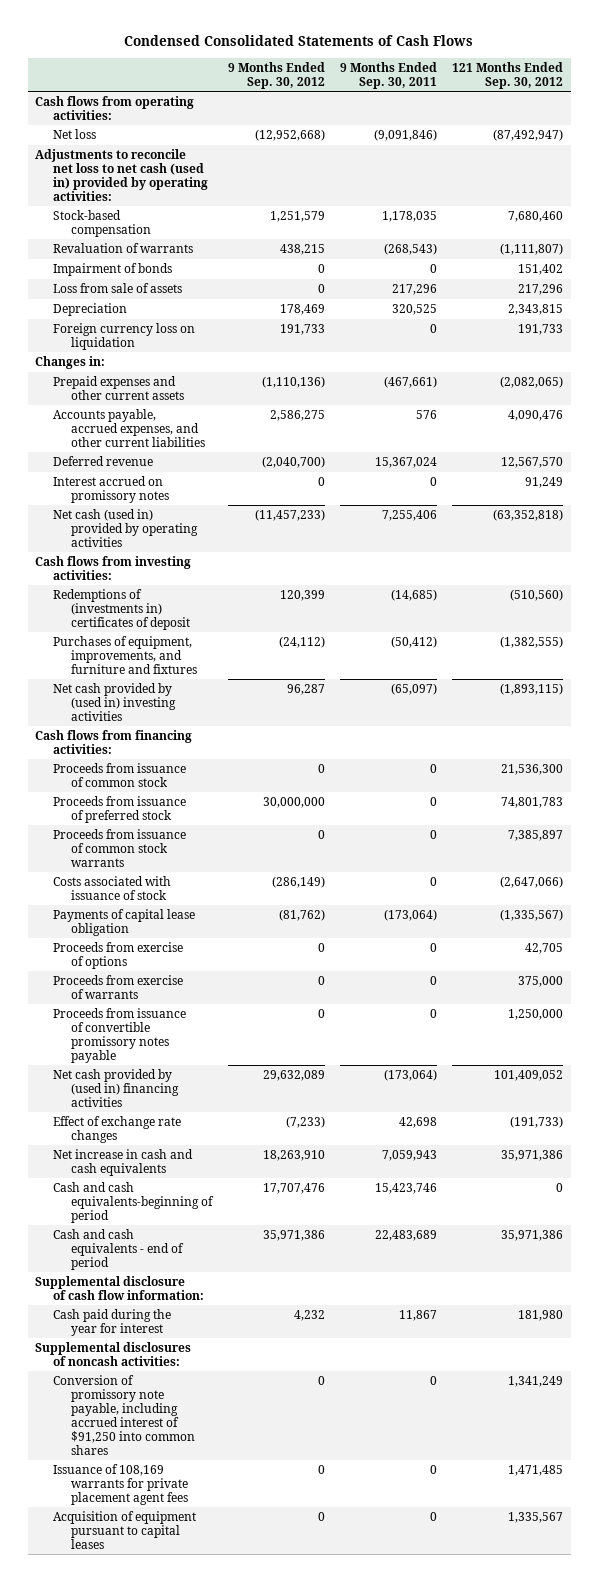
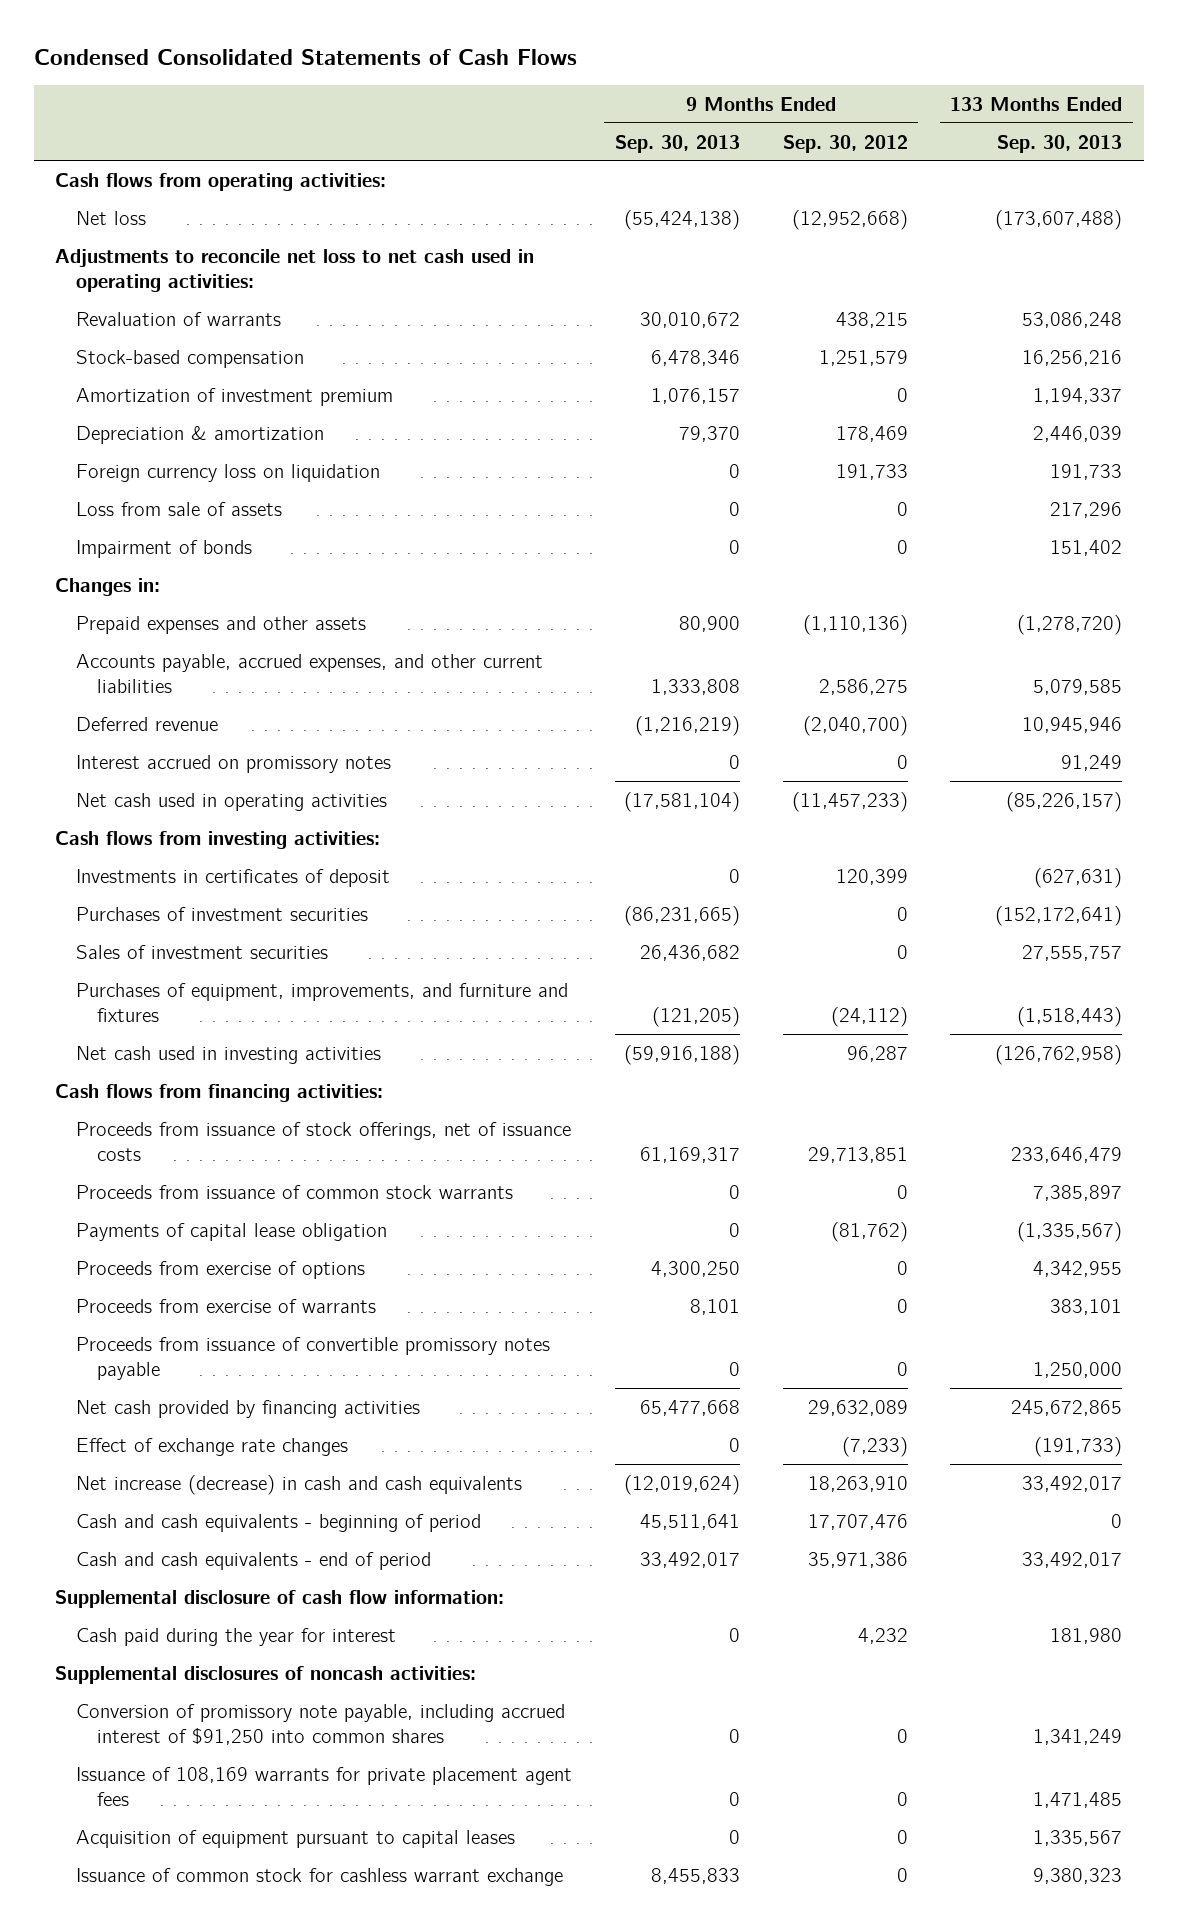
- | 9 Months Ended Sep. 30, 2012 | 9 Months Ended Sep. 30, 2011 | 121 Months Ended Sep. 30, 2012
+ | 9 Months Ended Sep. 30, 2013 | 9 Months Ended Sep. 30, 2012 | 133 Months Ended Sep. 30, 2013
- Adjustments to reconcile net loss to net cash (used in) provided by operating activities:
+ Adjustments to reconcile net loss to net cash used in operating activities:
- Depreciation | 178,469 | 320,525 | 2,343,815
moved down: Stock-based compensation | 6,478,346 | 1,251,579 | 16,256,216
+ Amortization of investment premium | 1,076,157 | 0 | 1,194,337
+ Depreciation & amortization | 79,370 | 178,469 | 2,446,039
moved down: Loss from sale of assets | 0 | 0 | 217,296
moved down: Impairment of bonds | 0 | 0 | 151,402
- Prepaid expenses and other current assets | (1,110,136) | (467,661) | (2,082,065)
+ Prepaid expenses and other assets | 80,900 | (1,110,136) | (1,278,720)
- Net cash (used in) provided by operating activities | (11,457,233) | 7,255,406 | (63,352,818)
+ Net cash used in operating activities | (17,581,104) | (11,457,233) | (85,226,157)
- Redemptions of (investments in) certificates of deposit | 120,399 | (14,685) | (510,560)
+ Investments in certificates of deposit | 0 | 120,399 | (627,631)
+ Purchases of investment securities | (86,231,665) | 0 | (152,172,641)
+ Sales of investment securities | 26,436,682 | 0 | 27,555,757
- Net cash provided by (used in) investing activities | 96,287 | (65,097) | (1,893,115)
+ Net cash used in investing activities | (59,916,188) | 96,287 | (126,762,958)
- Proceeds from issuance of common stock | 0 | 0 | 21,536,300
- Proceeds from issuance of preferred stock | 30,000,000 | 0 | 74,801,783
+ Proceeds from issuance of stock offerings, net of issuance costs | 61,169,317 | 29,713,851 | 233,646,479
- Costs associated with issuance of stock | (286,149) | 0 | (2,647,066)
- Net cash provided by (used in) financing activities | 29,632,089 | (173,064) | 101,409,052
+ Net cash provided by financing activities | 65,477,668 | 29,632,089 | 245,672,865
- Net increase in cash and cash equivalents | 18,263,910 | 7,059,943 | 35,971,386
- Cash and cash equivalents-beginning of period | 17,707,476 | 15,423,746 | 0
+ Net increase (decrease) in cash and cash equivalents | (12,019,624) | 18,263,910 | 33,492,017
+ Cash and cash equivalents - beginning of period | 45,511,641 | 17,707,476 | 0
+ Issuance of common stock for cashless warrant exchange | 8,455,833 | 0 | 9,380,323

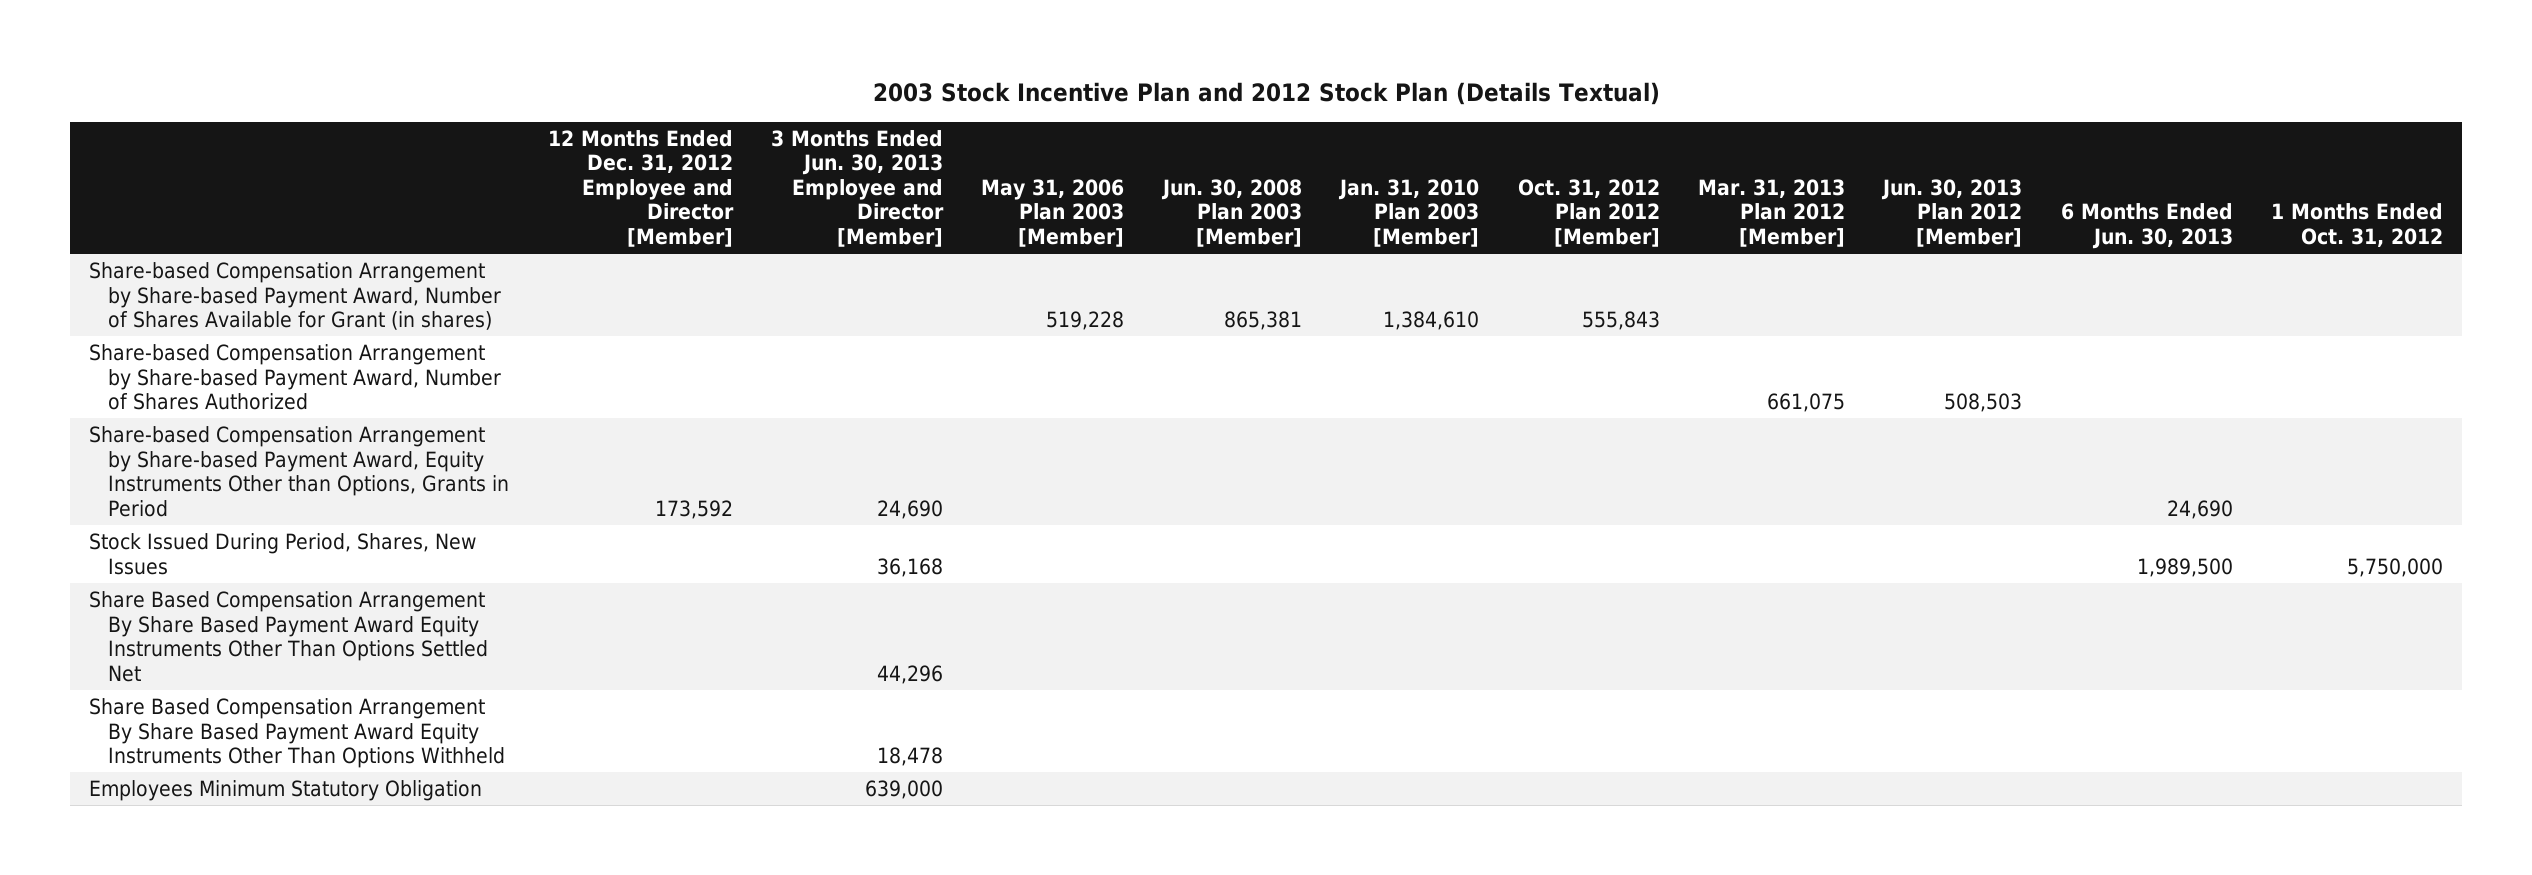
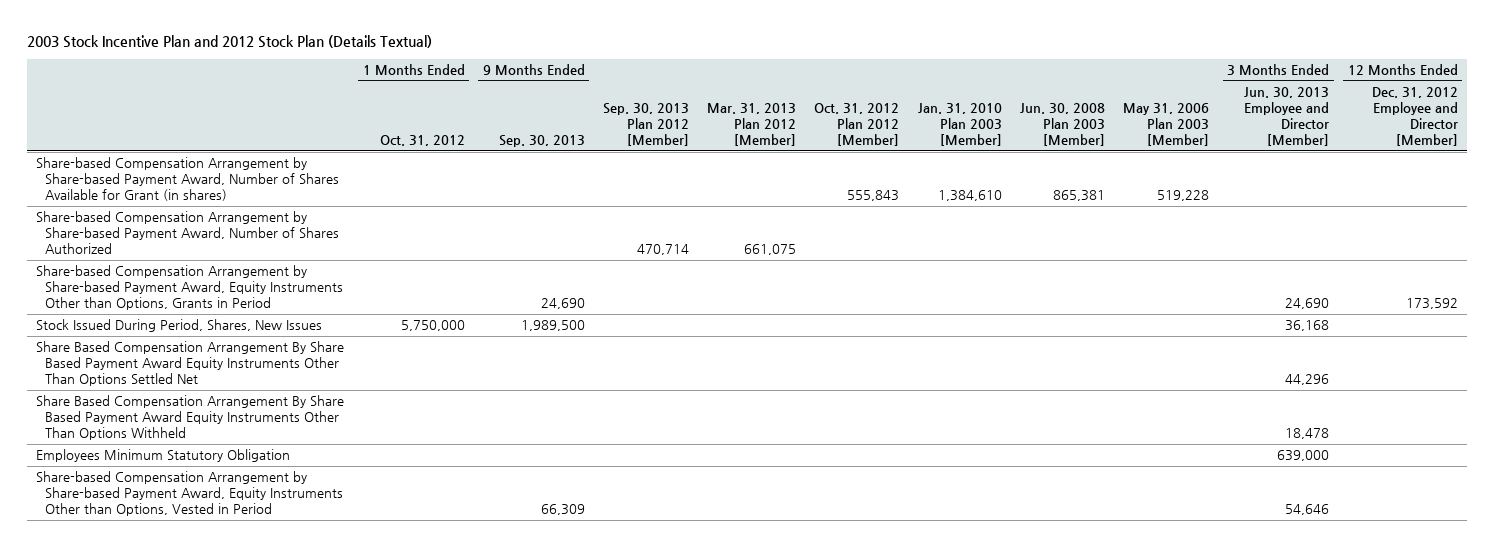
- | 12 Months Ended Dec. 31, 2012 Employee and Director [Member] | 3 Months Ended Jun. 30, 2013 Employee and Director [Member] | May 31, 2006 Plan 2003 [Member] | Jun. 30, 2008 Plan 2003 [Member] | Jan. 31, 2010 Plan 2003 [Member] | Oct. 31, 2012 Plan 2012 [Member] | Mar. 31, 2013 Plan 2012 [Member] | Jun. 30, 2013 Plan 2012 [Member] | 6 Months Ended Jun. 30, 2013 | 1 Months Ended Oct. 31, 2012
+ | 1 Months Ended Oct. 31, 2012 | 9 Months Ended Sep. 30, 2013 | Sep. 30, 2013 Plan 2012 [Member] | Mar. 31, 2013 Plan 2012 [Member] | Oct. 31, 2012 Plan 2012 [Member] | Jan. 31, 2010 Plan 2003 [Member] | Jun. 30, 2008 Plan 2003 [Member] | May 31, 2006 Plan 2003 [Member] | 3 Months Ended Jun. 30, 2013 Employee and Director [Member] | 12 Months Ended Dec. 31, 2012 Employee and Director [Member]
+ Share-based Compensation Arrangement by Share-based Payment Award, Equity Instruments Other than Options, Vested in Period | | 66,309 | | | | | | | 54,646 |

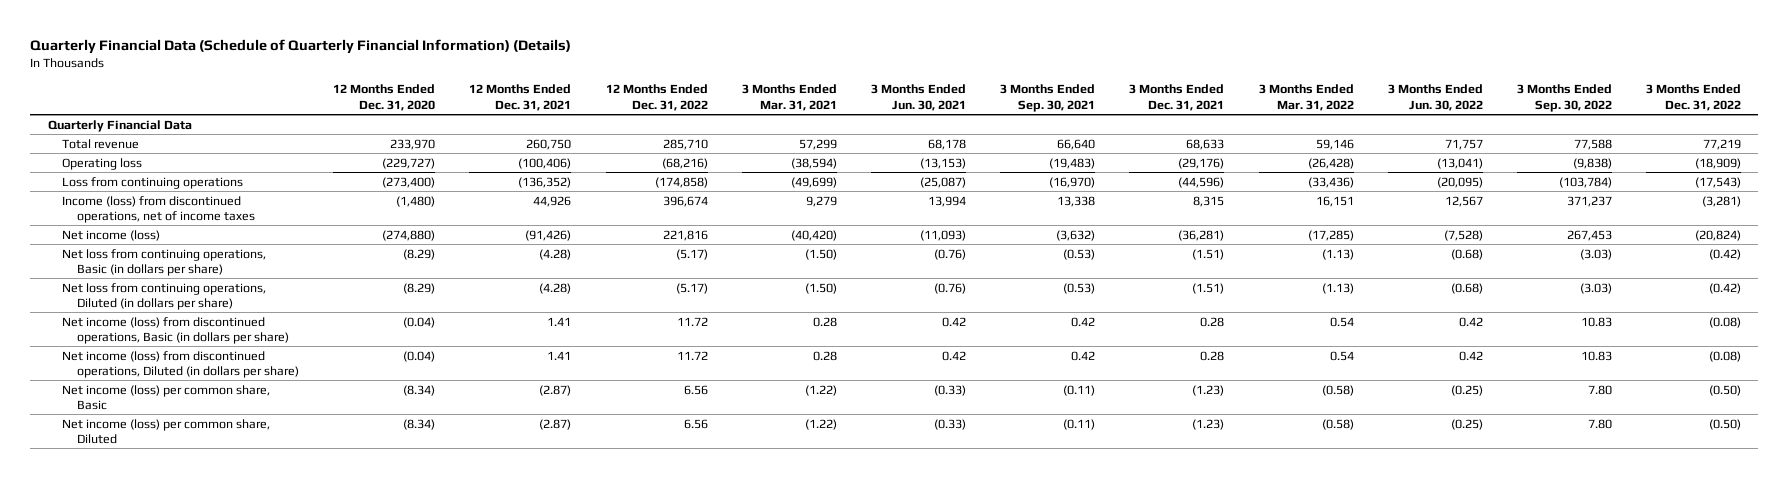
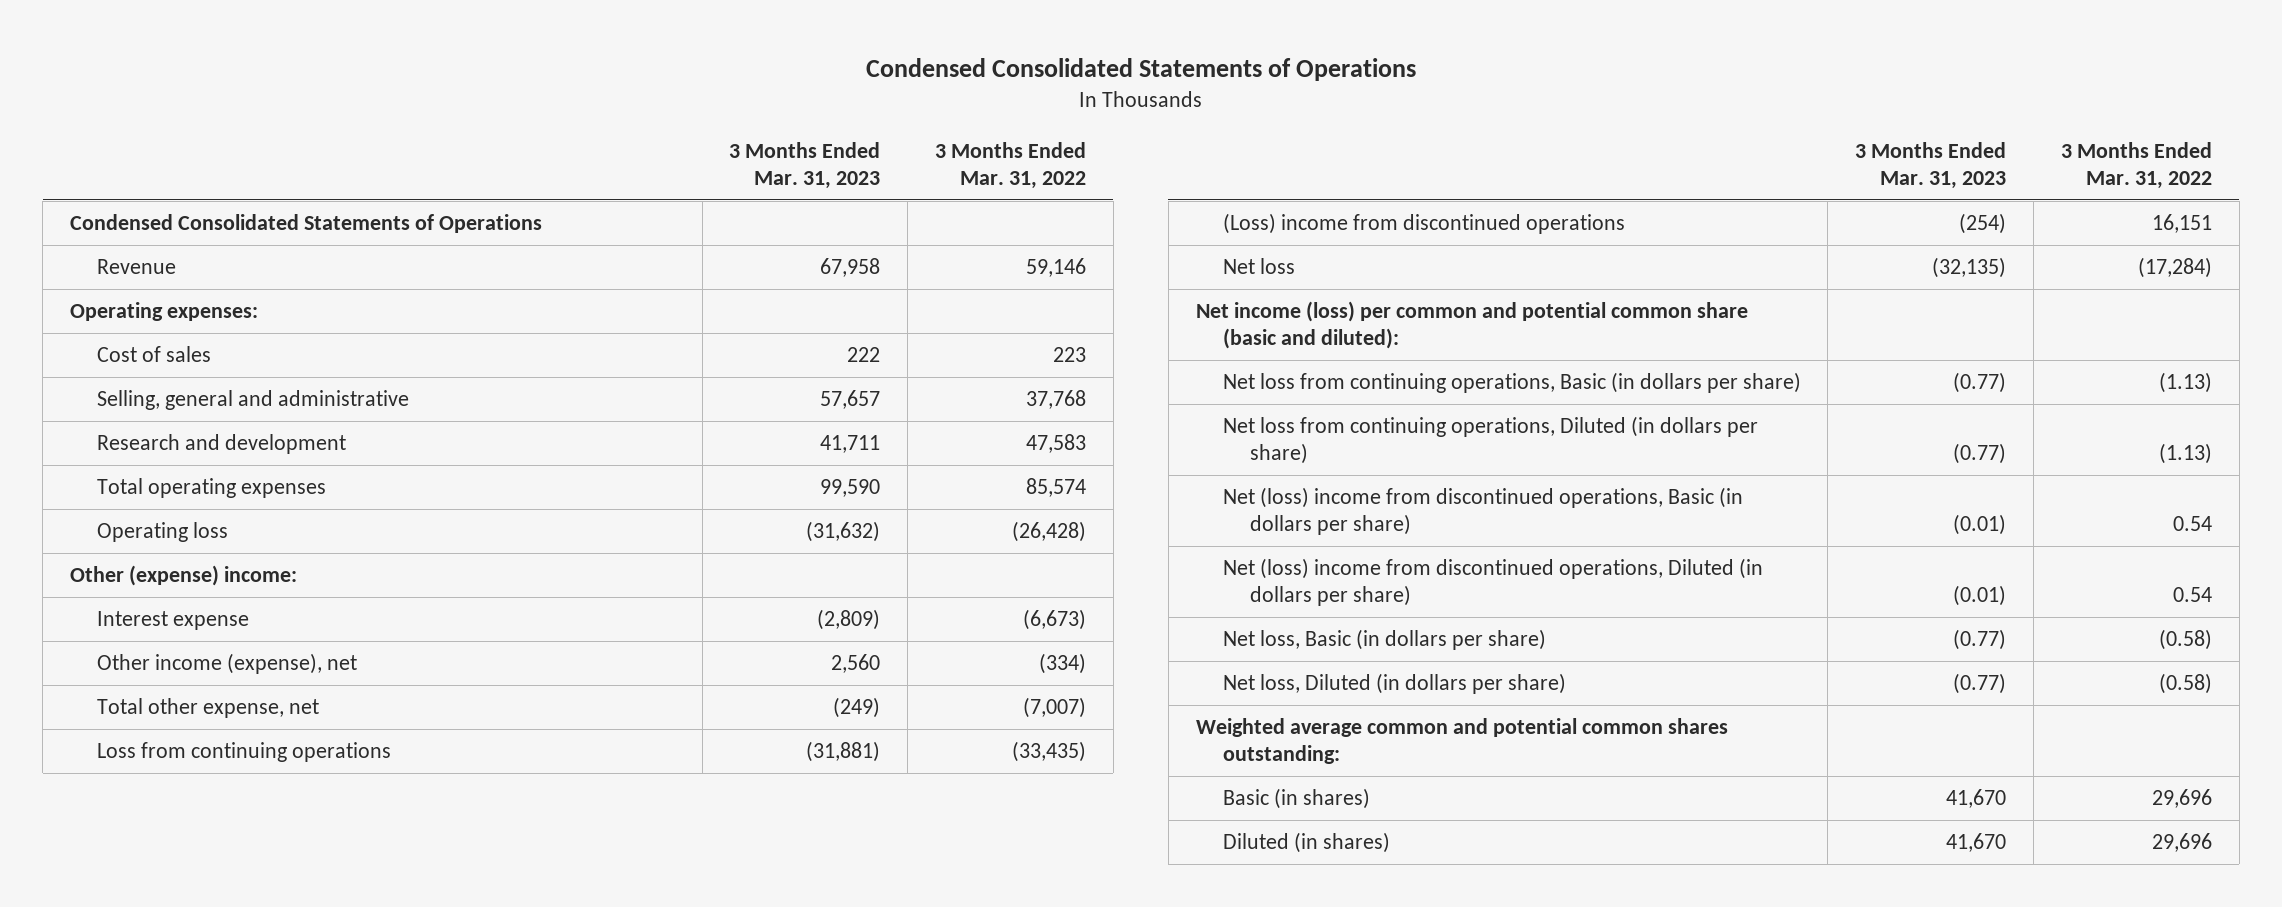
- Quarterly Financial Data (Schedule of Quarterly Financial Information) (Details)
+ Condensed Consolidated Statements of Operations
- | 12 Months Ended Dec. 31, 2020 | 12 Months Ended Dec. 31, 2021 | 12 Months Ended Dec. 31, 2022 | 3 Months Ended Mar. 31, 2021 | 3 Months Ended Jun. 30, 2021 | 3 Months Ended Sep. 30, 2021 | 3 Months Ended Dec. 31, 2021 | 3 Months Ended Mar. 31, 2022 | 3 Months Ended Jun. 30, 2022 | 3 Months Ended Sep. 30, 2022 | 3 Months Ended Dec. 31, 2022
+ | 3 Months Ended Mar. 31, 2023 | 3 Months Ended Mar. 31, 2022
- Quarterly Financial Data
- Total revenue | 233,970 | 260,750 | 285,710 | 57,299 | 68,178 | 66,640 | 68,633 | 59,146 | 71,757 | 77,588 | 77,219
+ Condensed Consolidated Statements of Operations
+ Revenue | 67,958 | 59,146
+ Operating expenses:
+ Cost of sales | 222 | 223
+ Selling, general and administrative | 57,657 | 37,768
+ Research and development | 41,711 | 47,583
+ Total operating expenses | 99,590 | 85,574
- Loss from continuing operations | (273,400) | (136,352) | (174,858) | (49,699) | (25,087) | (16,970) | (44,596) | (33,436) | (20,095) | (103,784) | (17,543)
- Income (loss) from discontinued operations, net of income taxes | (1,480) | 44,926 | 396,674 | 9,279 | 13,994 | 13,338 | 8,315 | 16,151 | 12,567 | 371,237 | (3,281)
- Net income (loss) | (274,880) | (91,426) | 221,816 | (40,420) | (11,093) | (3,632) | (36,281) | (17,285) | (7,528) | 267,453 | (20,824)
+ Other (expense) income:
+ Interest expense | (2,809) | (6,673)
+ Other income (expense), net | 2,560 | (334)
+ Total other expense, net | (249) | (7,007)
+ Loss from continuing operations | (31,881) | (33,435)
+ (Loss) income from discontinued operations | (254) | 16,151
+ Net loss | (32,135) | (17,284)
+ Net income (loss) per common and potential common share (basic and diluted):
- Net income (loss) from discontinued operations, Basic (in dollars per share) | (0.04) | 1.41 | 11.72 | 0.28 | 0.42 | 0.42 | 0.28 | 0.54 | 0.42 | 10.83 | (0.08)
- Net income (loss) from discontinued operations, Diluted (in dollars per share) | (0.04) | 1.41 | 11.72 | 0.28 | 0.42 | 0.42 | 0.28 | 0.54 | 0.42 | 10.83 | (0.08)
- Net income (loss) per common share, Basic | (8.34) | (2.87) | 6.56 | (1.22) | (0.33) | (0.11) | (1.23) | (0.58) | (0.25) | 7.80 | (0.50)
- Net income (loss) per common share, Diluted | (8.34) | (2.87) | 6.56 | (1.22) | (0.33) | (0.11) | (1.23) | (0.58) | (0.25) | 7.80 | (0.50)
+ Net (loss) income from discontinued operations, Basic (in dollars per share) | (0.01) | 0.54
+ Net (loss) income from discontinued operations, Diluted (in dollars per share) | (0.01) | 0.54
+ Net loss, Basic (in dollars per share) | (0.77) | (0.58)
+ Net loss, Diluted (in dollars per share) | (0.77) | (0.58)
+ Weighted average common and potential common shares outstanding:
+ Basic (in shares) | 41,670 | 29,696
+ Diluted (in shares) | 41,670 | 29,696

